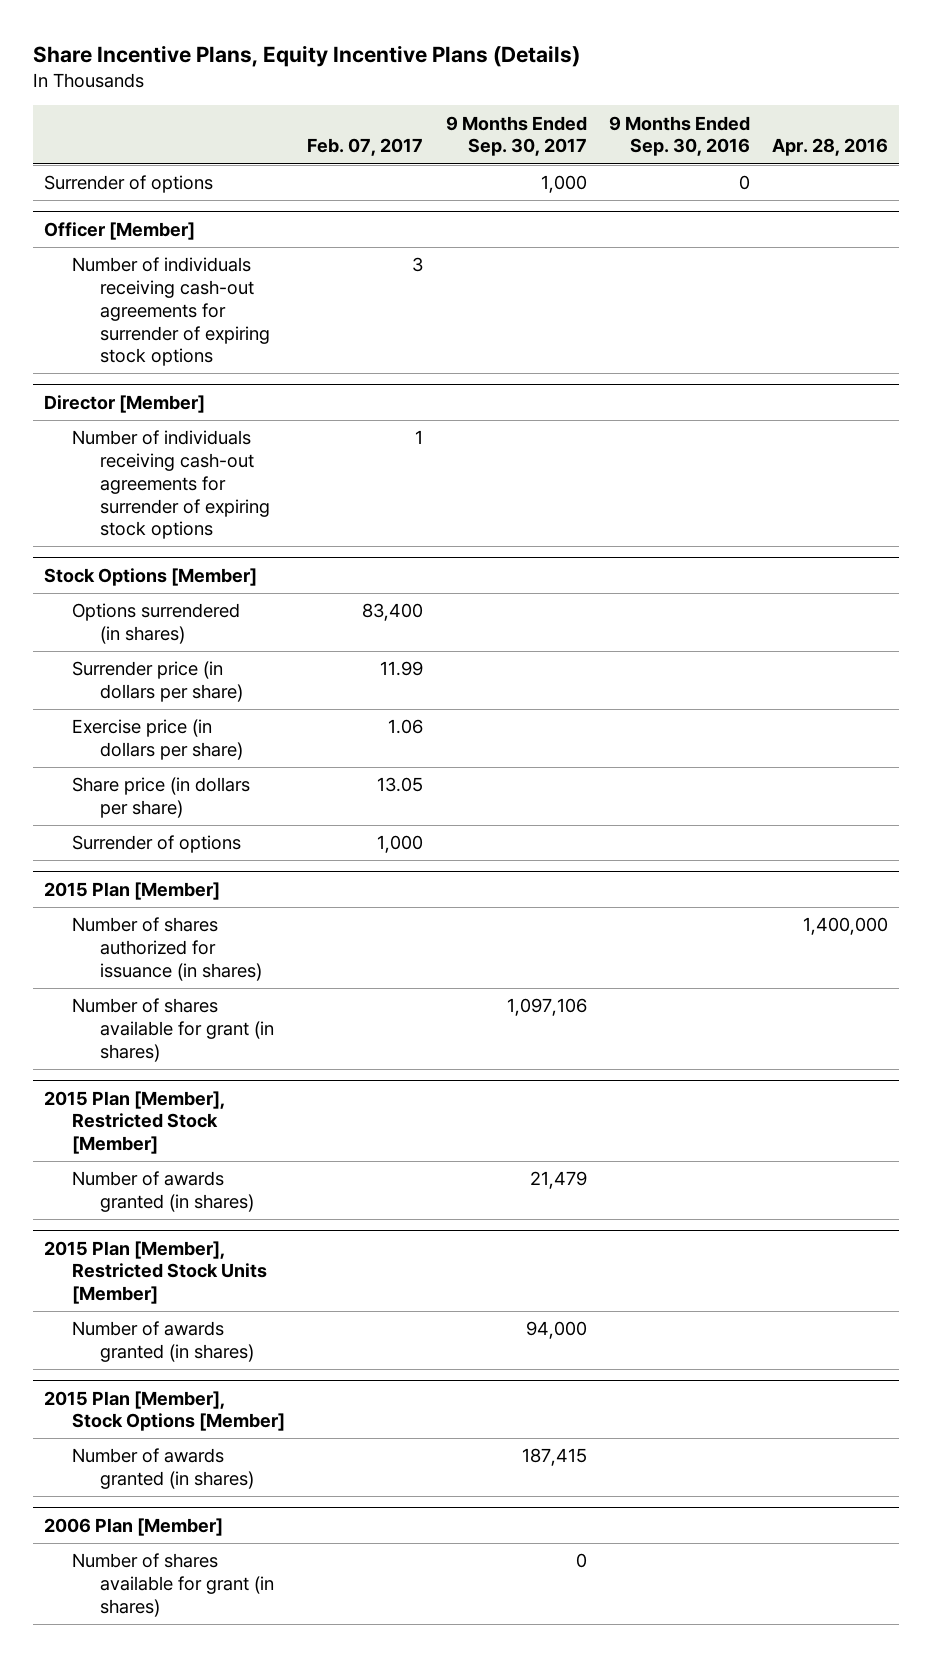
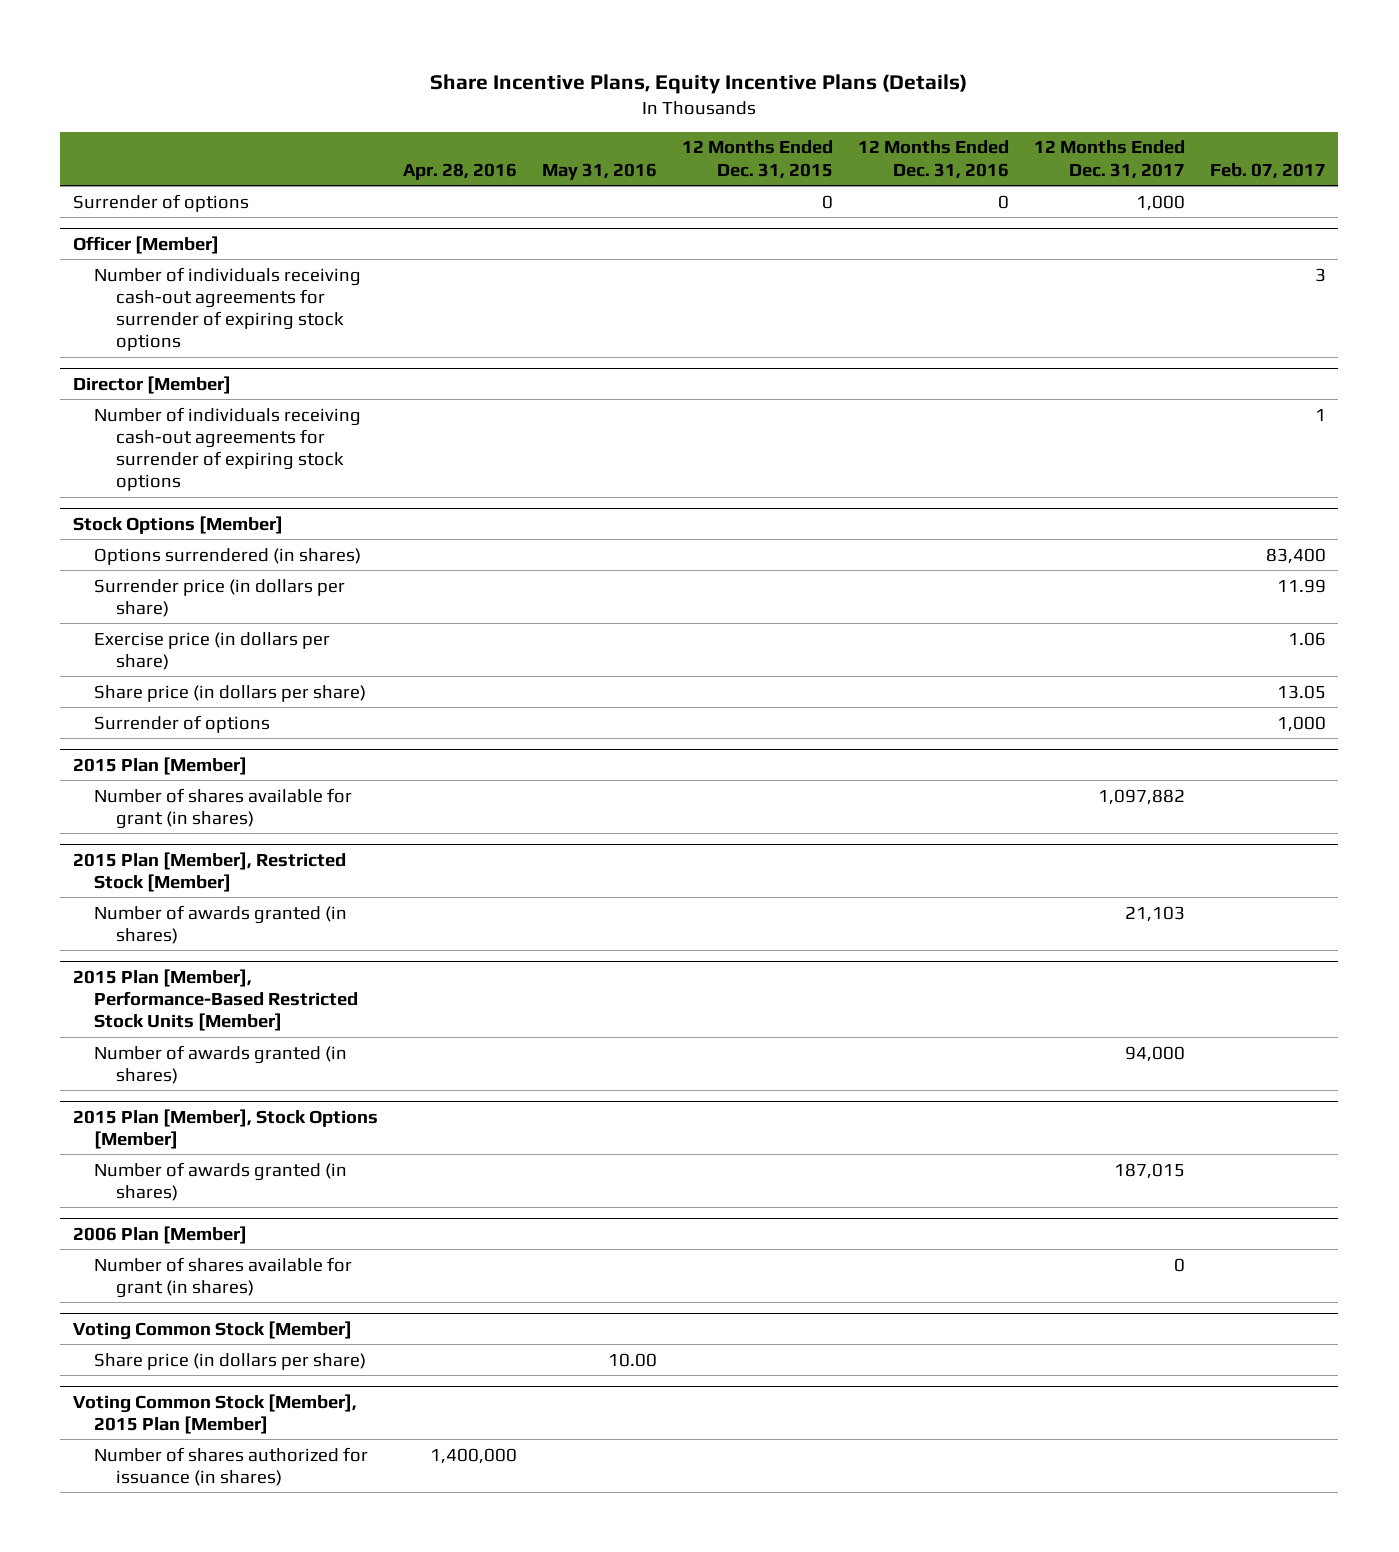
- | Feb. 07, 2017 | 9 Months Ended Sep. 30, 2017 | 9 Months Ended Sep. 30, 2016 | Apr. 28, 2016
+ | Apr. 28, 2016 | May 31, 2016 | 12 Months Ended Dec. 31, 2015 | 12 Months Ended Dec. 31, 2016 | 12 Months Ended Dec. 31, 2017 | Feb. 07, 2017
@ 2015 Plan [Member]
- Number of shares authorized for issuance (in shares) | | | | 1,400,000
- 2015 Plan [Member], Restricted Stock Units [Member]
+ 2015 Plan [Member], Performance-Based Restricted Stock Units [Member]
+ Voting Common Stock [Member]
+ Share price (in dollars per share) | | 10.00 | | | |
+ Voting Common Stock [Member], 2015 Plan [Member]
+ Number of shares authorized for issuance (in shares) | 1,400,000 | | | | |

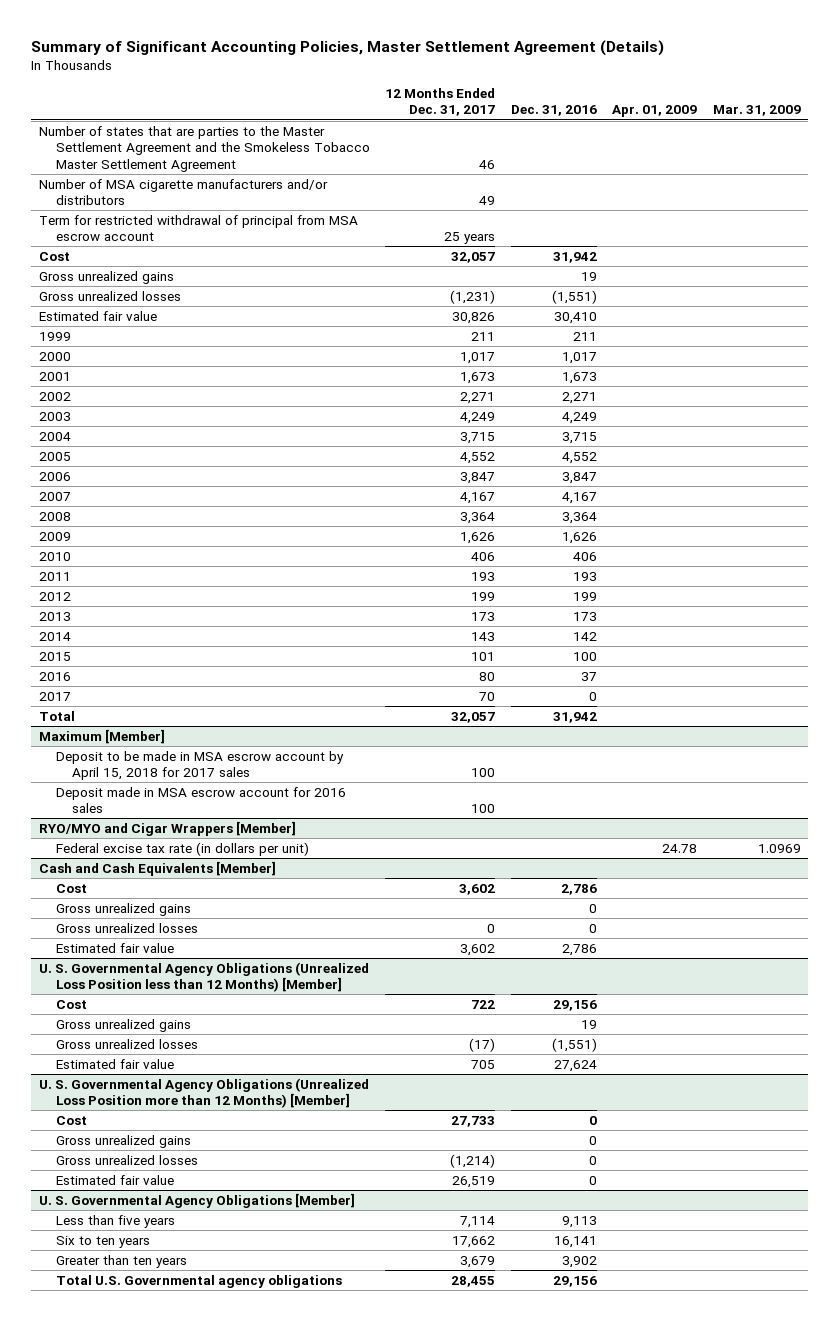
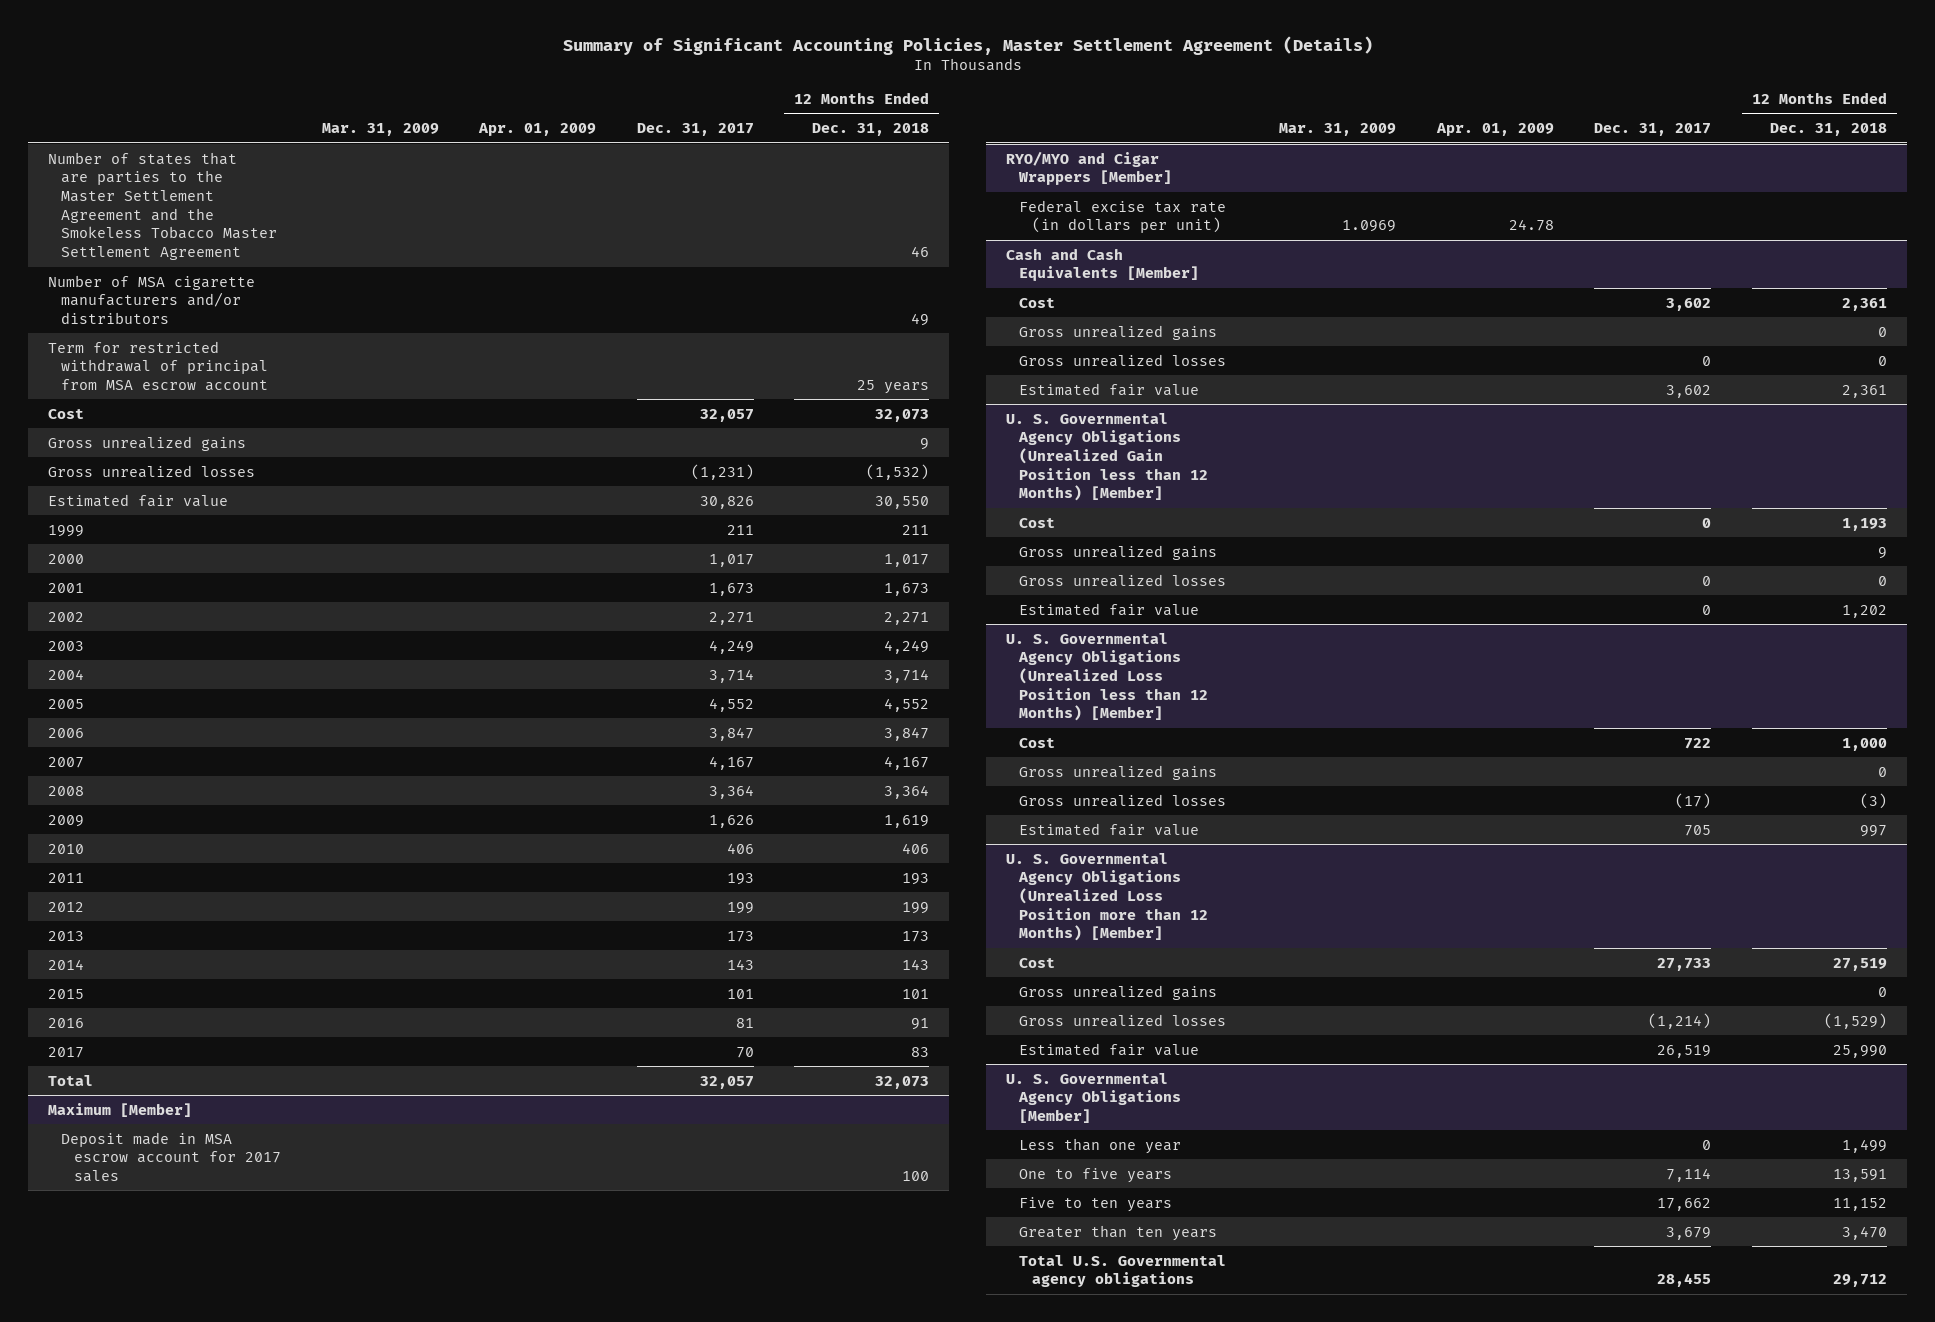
- | 12 Months Ended Dec. 31, 2017 | Dec. 31, 2016 | Apr. 01, 2009 | Mar. 31, 2009
+ | Mar. 31, 2009 | Apr. 01, 2009 | Dec. 31, 2017 | 12 Months Ended Dec. 31, 2018
@ Maximum [Member]
- Deposit to be made in MSA escrow account by April 15, 2018 for 2017 sales | 100 | | |
- Deposit made in MSA escrow account for 2016 sales | 100 | | |
+ Deposit made in MSA escrow account for 2017 sales | | | | 100
+ U. S. Governmental Agency Obligations (Unrealized Gain Position less than 12 Months) [Member]
+ Cost | | | 0 | 1,193
+ Gross unrealized gains | | | | 9
+ Gross unrealized losses | | | 0 | 0
+ Estimated fair value | | | 0 | 1,202
@ U. S. Governmental Agency Obligations [Member]
- Less than five years | 7,114 | 9,113 | |
- Six to ten years | 17,662 | 16,141 | |
+ Less than one year | | | 0 | 1,499
+ One to five years | | | 7,114 | 13,591
+ Five to ten years | | | 17,662 | 11,152

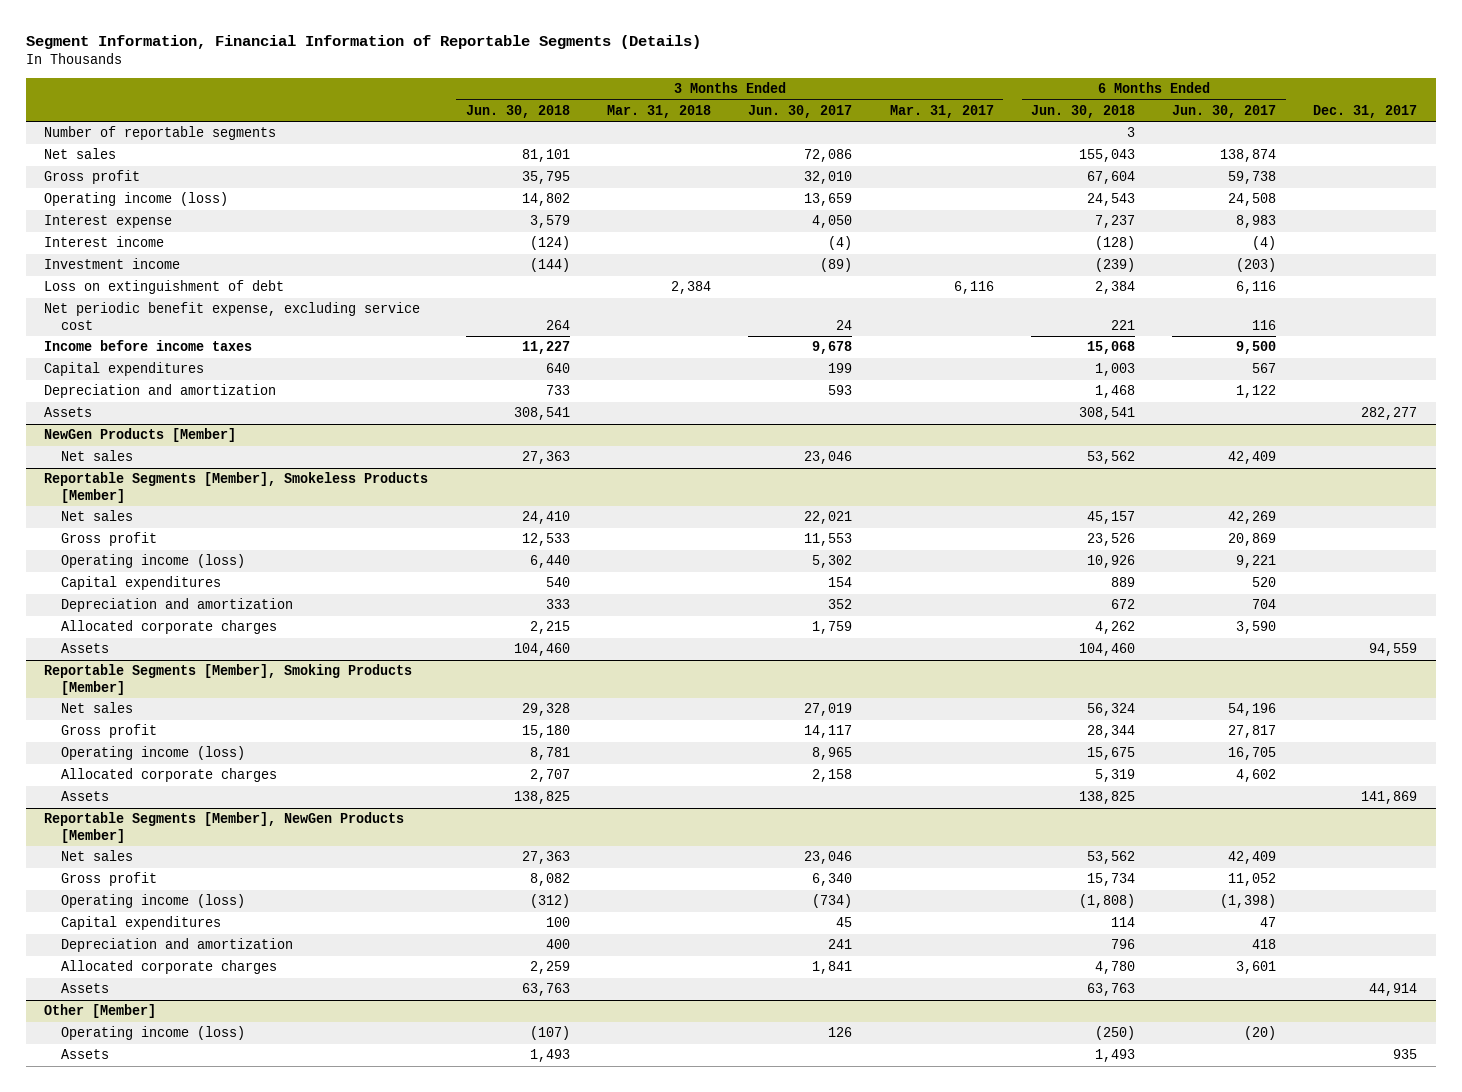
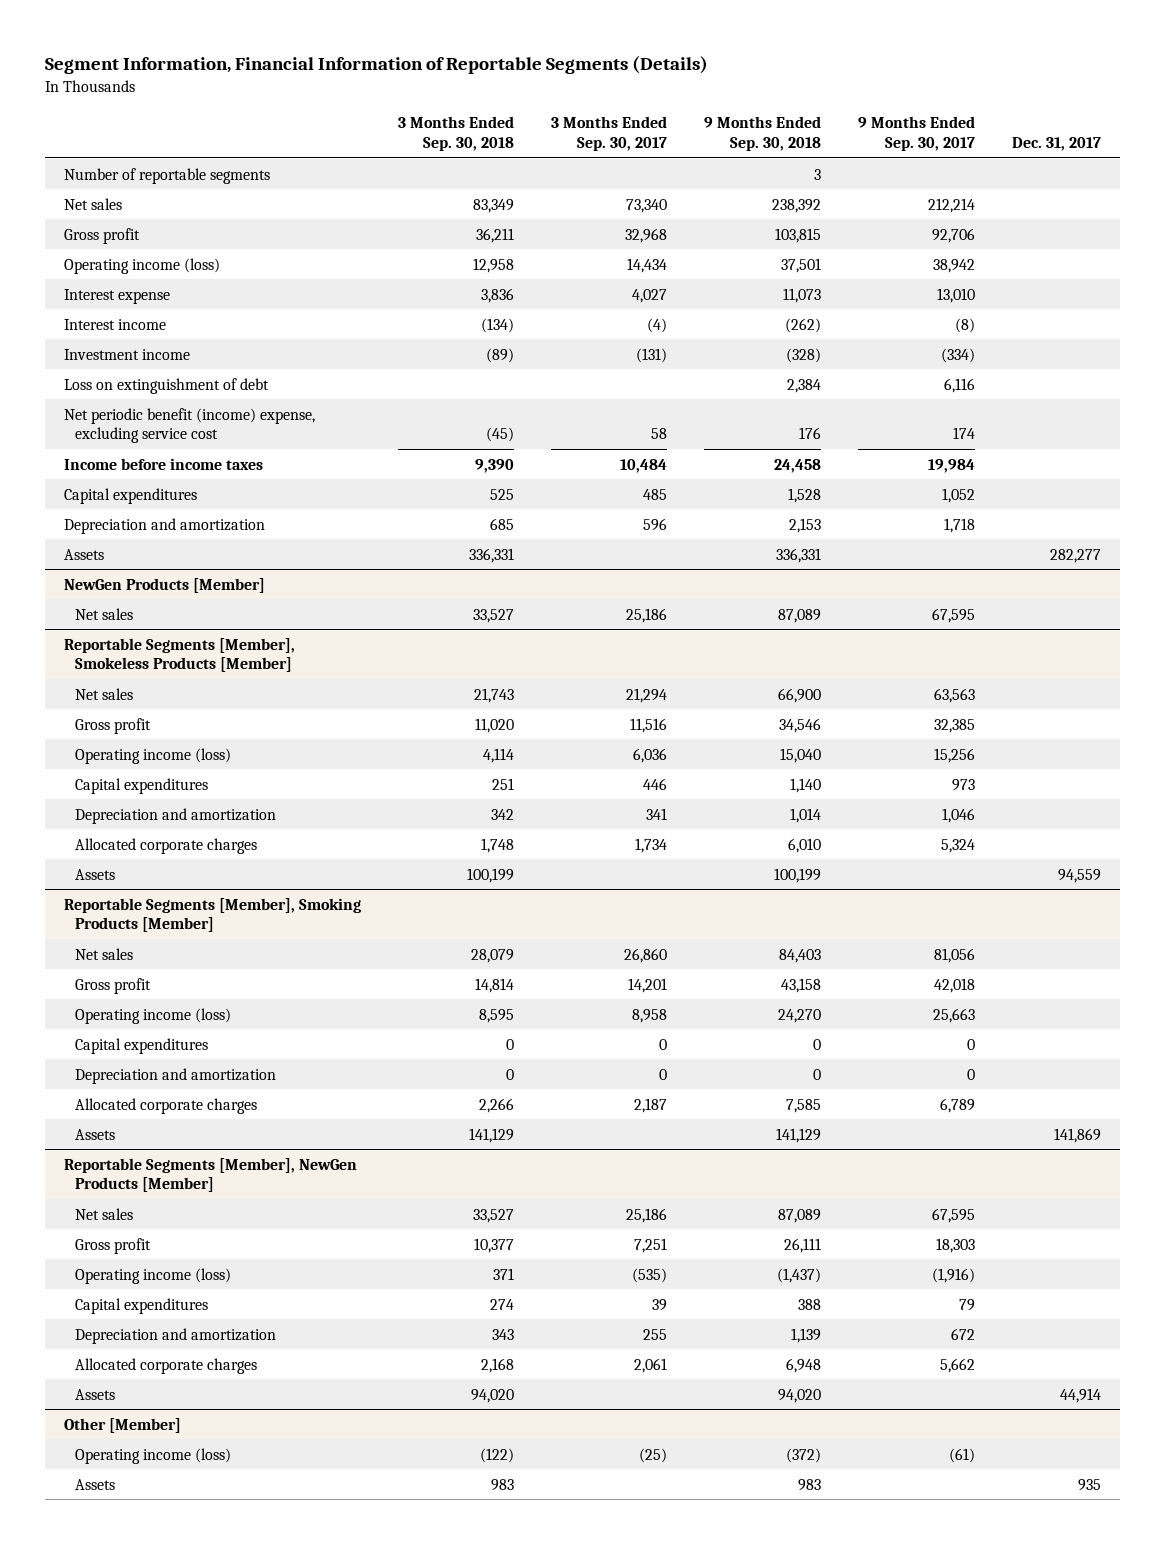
- | 3 Months Ended Jun. 30, 2018 | 3 Months Ended Mar. 31, 2018 | 3 Months Ended Jun. 30, 2017 | 3 Months Ended Mar. 31, 2017 | 6 Months Ended Jun. 30, 2018 | 6 Months Ended Jun. 30, 2017 | Dec. 31, 2017
+ | 3 Months Ended Sep. 30, 2018 | 3 Months Ended Sep. 30, 2017 | 9 Months Ended Sep. 30, 2018 | 9 Months Ended Sep. 30, 2017 | Dec. 31, 2017
- Net periodic benefit expense, excluding service cost | 264 | | 24 | | 221 | 116 |
+ Net periodic benefit (income) expense, excluding service cost | (45) | 58 | 176 | 174 |
@ Reportable Segments [Member], Smoking Products [Member]
+ Capital expenditures | 0 | 0 | 0 | 0 |
+ Depreciation and amortization | 0 | 0 | 0 | 0 |

